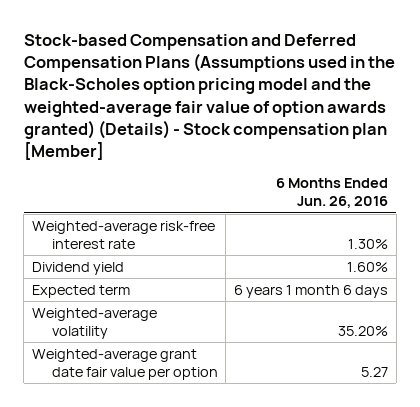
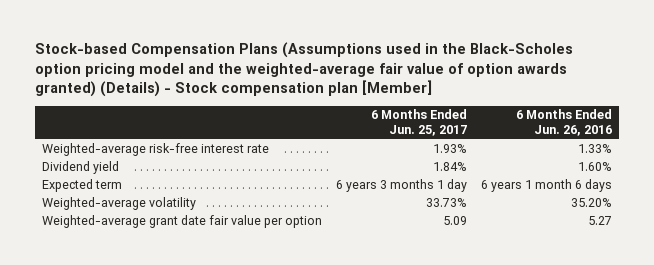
- Stock-based Compensation and Deferred Compensation Plans (Assumptions used in the Black-Scholes option pricing model and the weighted-average fair value of option awards granted) (Details) - Stock compensation plan [Member]
+ Stock-based Compensation Plans (Assumptions used in the Black-Scholes option pricing model and the weighted-average fair value of option awards granted) (Details) - Stock compensation plan [Member]
- | 6 Months Ended Jun. 26, 2016
+ | 6 Months Ended Jun. 25, 2017 | 6 Months Ended Jun. 26, 2016
- Weighted-average risk-free interest rate | 1.30%
+ Weighted-average risk-free interest rate | 1.93% | 1.33%

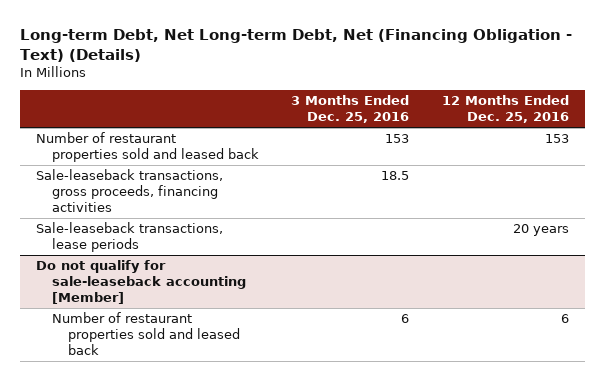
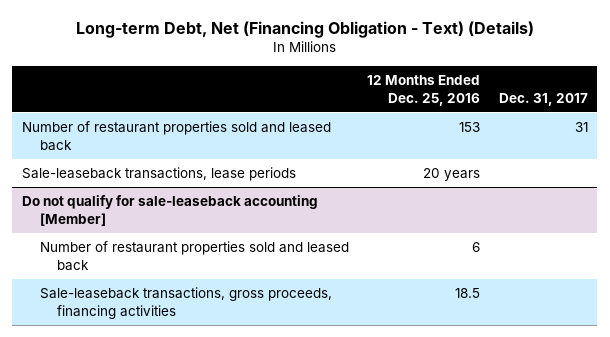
- Long-term Debt, Net Long-term Debt, Net (Financing Obligation - Text) (Details)
+ Long-term Debt, Net (Financing Obligation - Text) (Details)
- | 3 Months Ended Dec. 25, 2016 | 12 Months Ended Dec. 25, 2016
+ | 12 Months Ended Dec. 25, 2016 | Dec. 31, 2017
- Sale-leaseback transactions, gross proceeds, financing activities | 18.5 |
@ Do not qualify for sale-leaseback accounting [Member]
+ Sale-leaseback transactions, gross proceeds, financing activities | 18.5 |

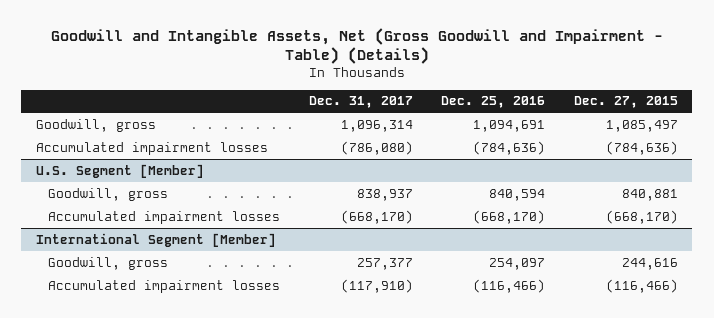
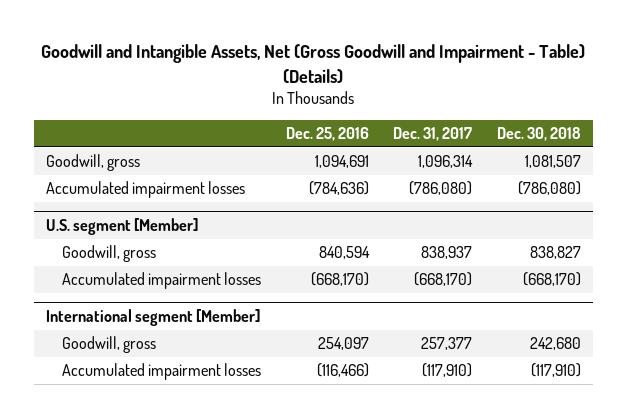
- | Dec. 31, 2017 | Dec. 25, 2016 | Dec. 27, 2015
+ | Dec. 25, 2016 | Dec. 31, 2017 | Dec. 30, 2018
- U.S. Segment [Member]
+ U.S. segment [Member]
- International Segment [Member]
+ International segment [Member]

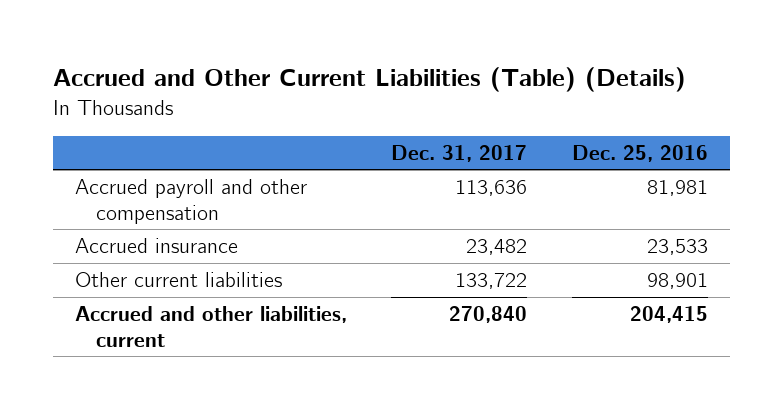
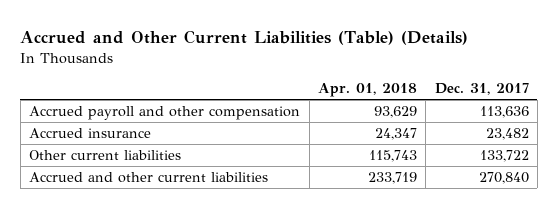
- | Dec. 31, 2017 | Dec. 25, 2016
+ | Apr. 01, 2018 | Dec. 31, 2017
- Accrued and other liabilities, current | 270,840 | 204,415
+ Accrued and other current liabilities | 233,719 | 270,840

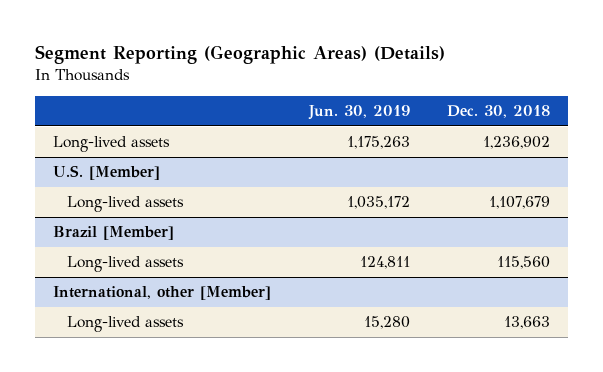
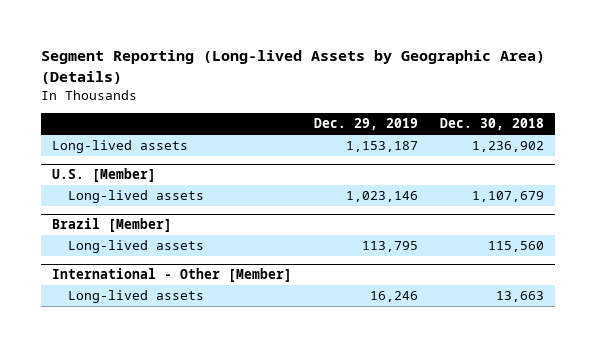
- Segment Reporting (Geographic Areas) (Details)
+ Segment Reporting (Long-lived Assets by Geographic Area) (Details)
- | Jun. 30, 2019 | Dec. 30, 2018
+ | Dec. 29, 2019 | Dec. 30, 2018
- International, other [Member]
+ International - Other [Member]

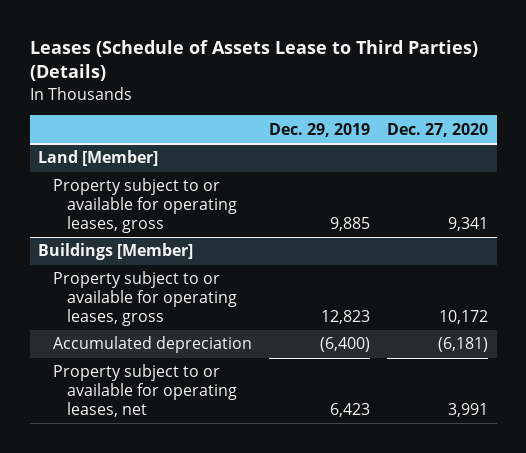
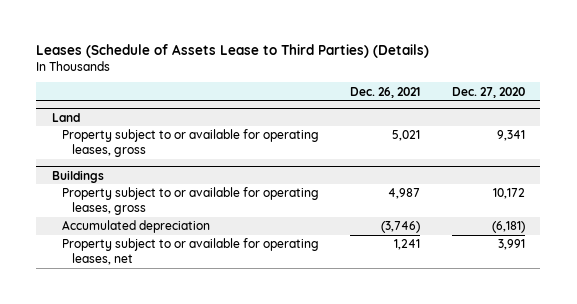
- | Dec. 29, 2019 | Dec. 27, 2020
+ | Dec. 26, 2021 | Dec. 27, 2020
- Land [Member]
+ Land
- Buildings [Member]
+ Buildings

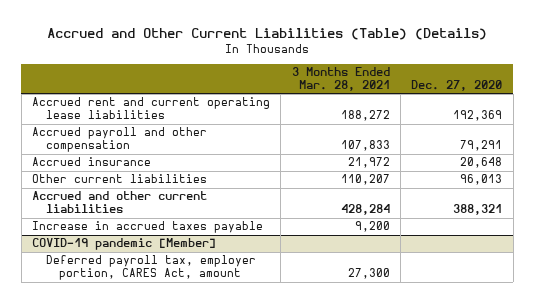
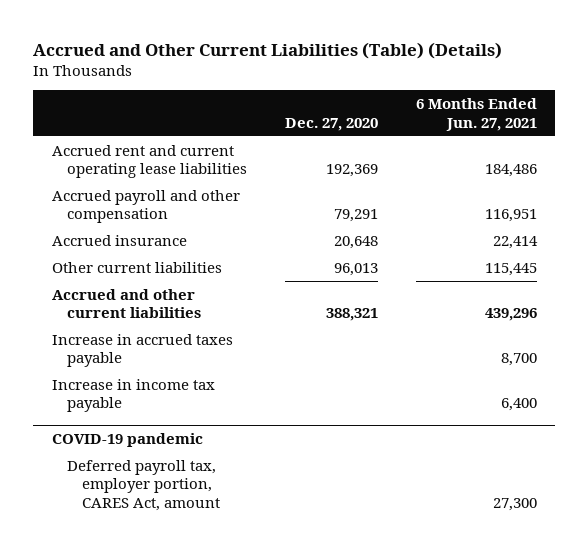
- | 3 Months Ended Mar. 28, 2021 | Dec. 27, 2020
+ | Dec. 27, 2020 | 6 Months Ended Jun. 27, 2021
- COVID-19 pandemic [Member]
+ Increase in income tax payable | | 6,400
+ COVID-19 pandemic

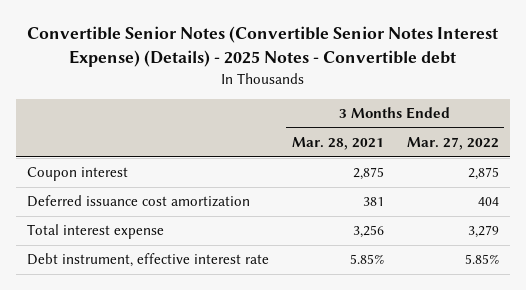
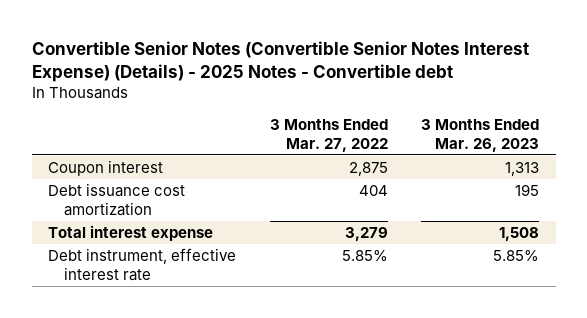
- | 3 Months Ended Mar. 28, 2021 | 3 Months Ended Mar. 27, 2022
+ | 3 Months Ended Mar. 27, 2022 | 3 Months Ended Mar. 26, 2023
- Deferred issuance cost amortization | 381 | 404
+ Debt issuance cost amortization | 404 | 195

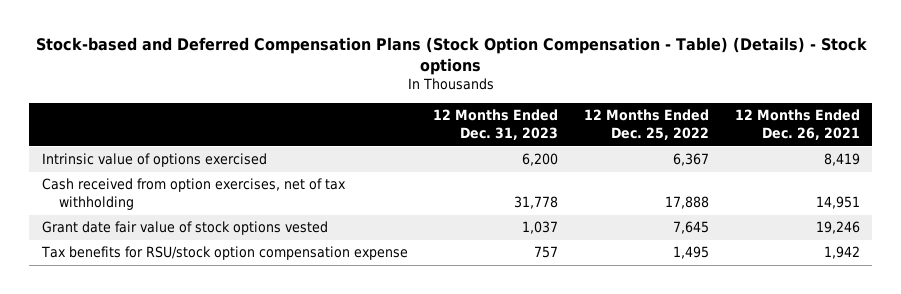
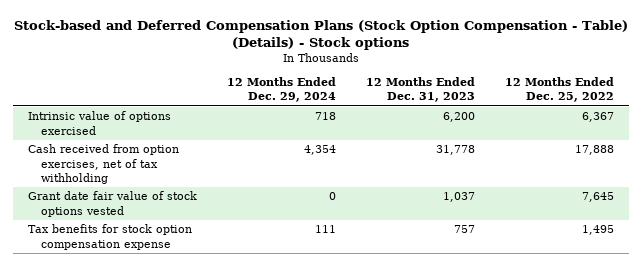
- | 12 Months Ended Dec. 31, 2023 | 12 Months Ended Dec. 25, 2022 | 12 Months Ended Dec. 26, 2021
+ | 12 Months Ended Dec. 29, 2024 | 12 Months Ended Dec. 31, 2023 | 12 Months Ended Dec. 25, 2022
- Tax benefits for RSU/stock option compensation expense | 757 | 1,495 | 1,942
+ Tax benefits for stock option compensation expense | 111 | 757 | 1,495

